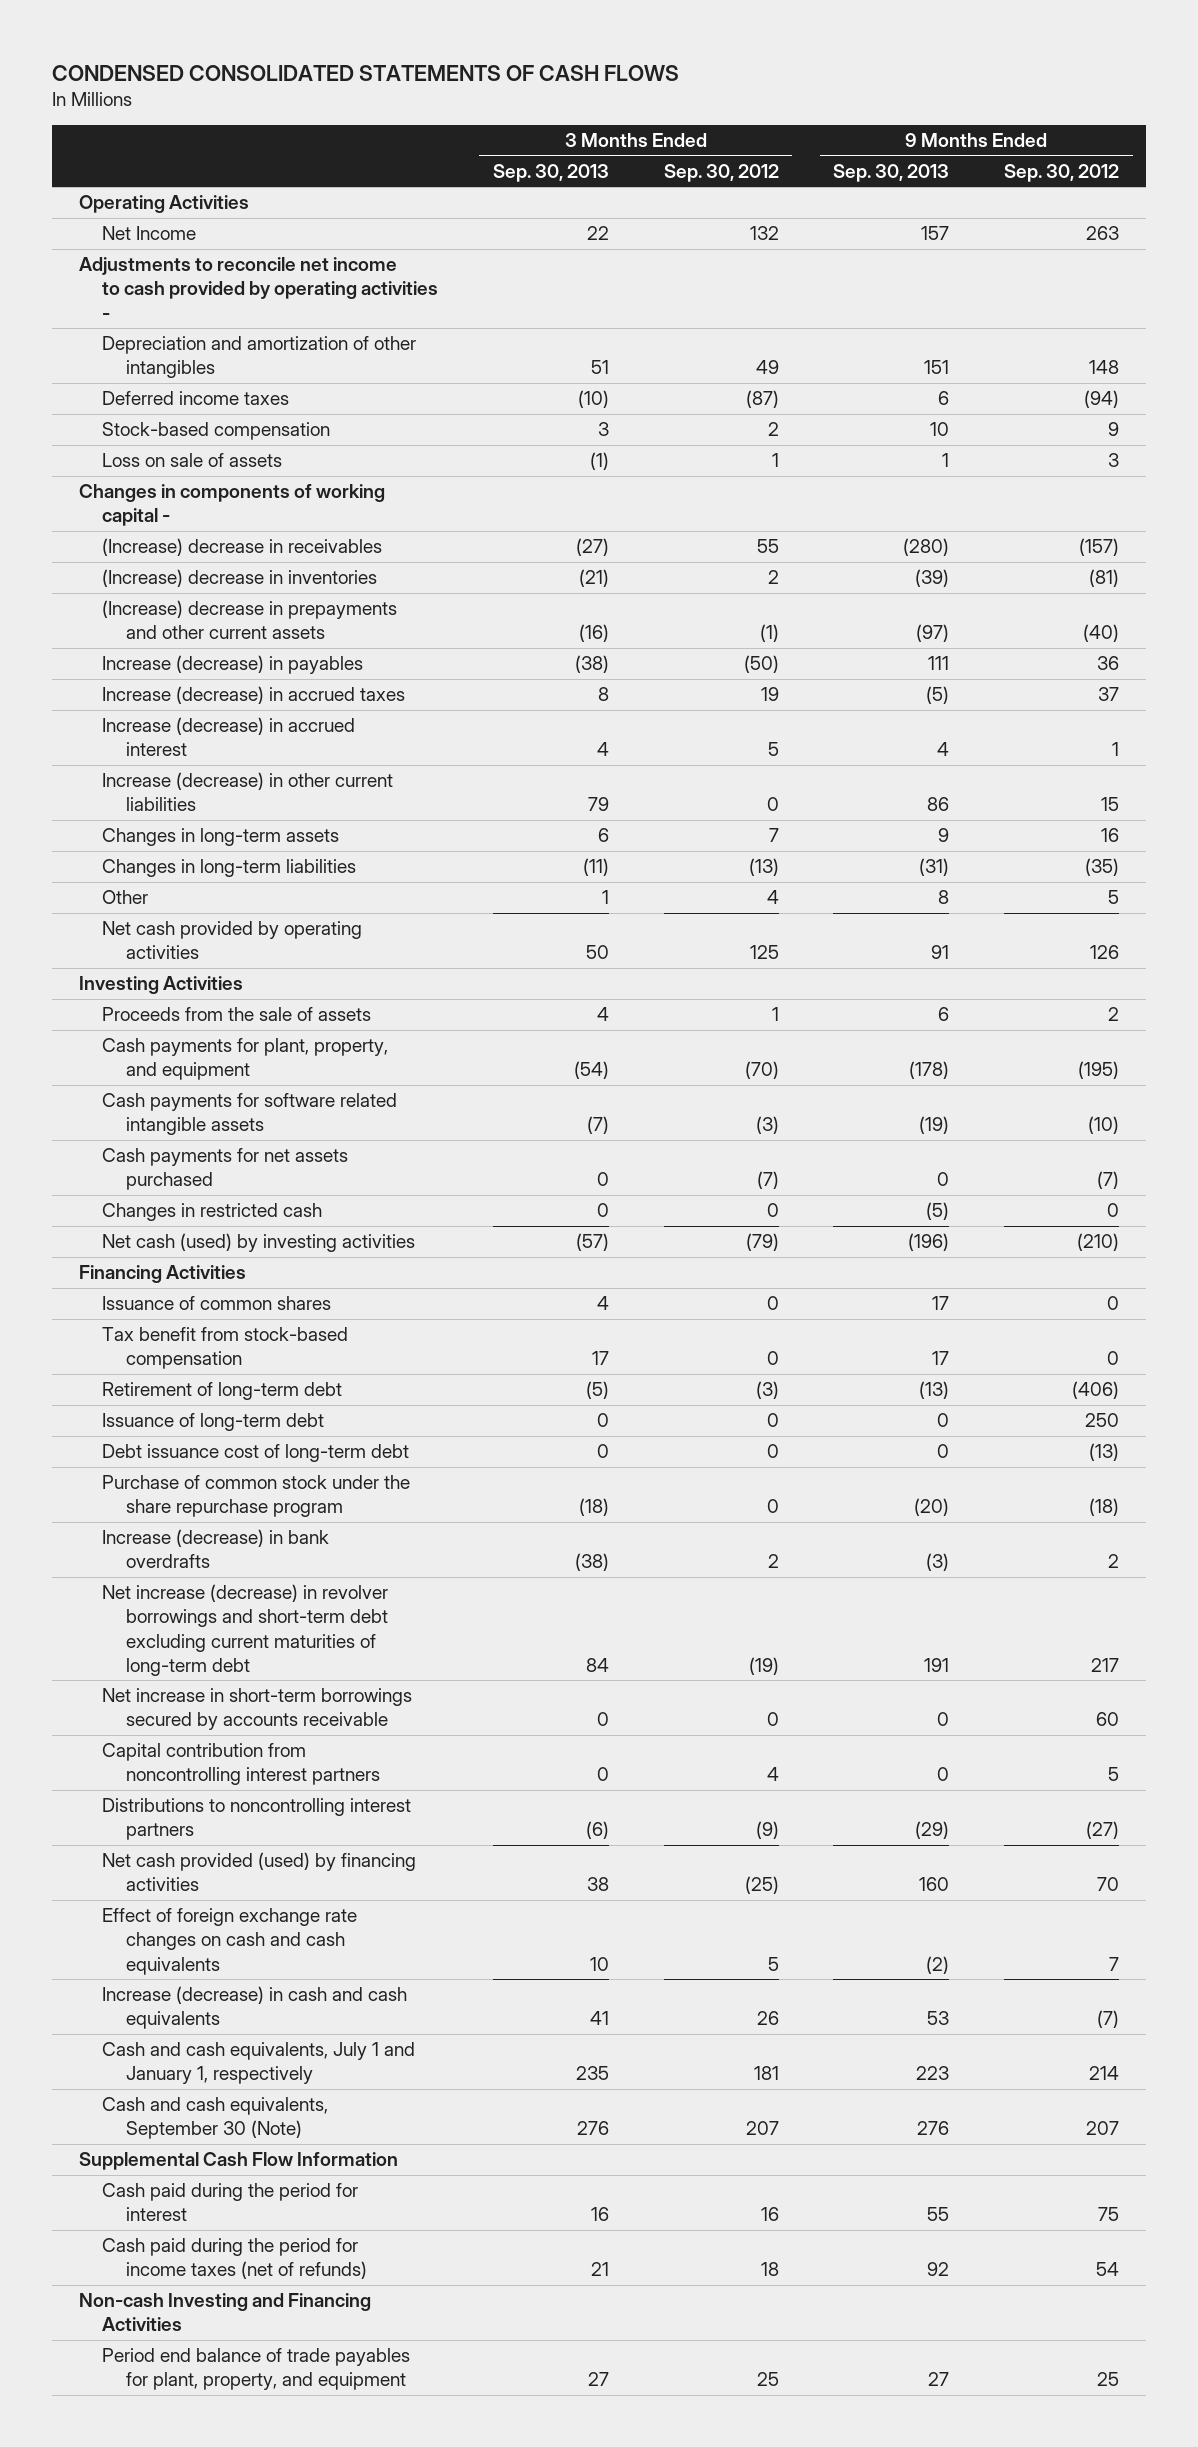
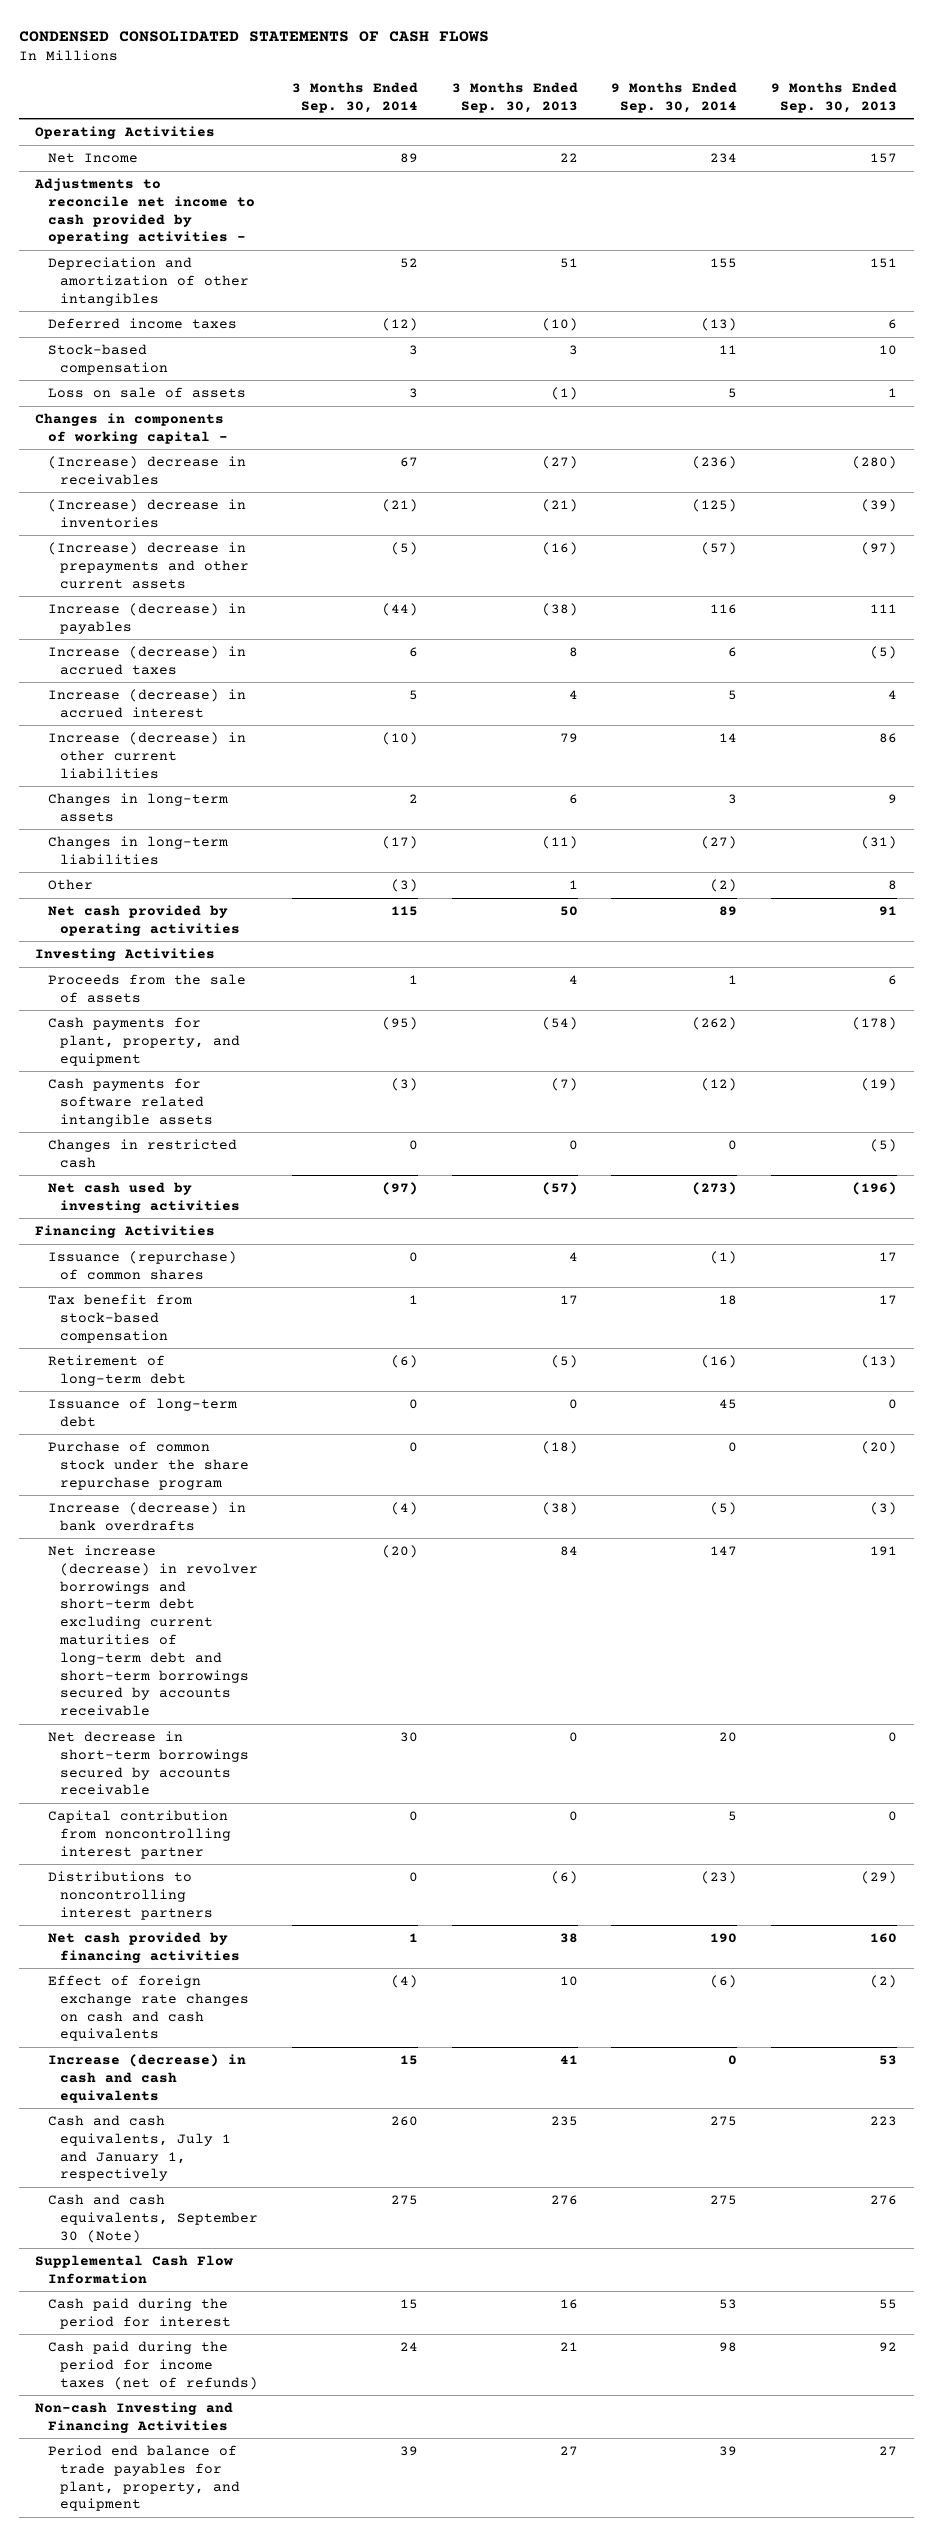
- | 3 Months Ended Sep. 30, 2013 | 3 Months Ended Sep. 30, 2012 | 9 Months Ended Sep. 30, 2013 | 9 Months Ended Sep. 30, 2012
+ | 3 Months Ended Sep. 30, 2014 | 3 Months Ended Sep. 30, 2013 | 9 Months Ended Sep. 30, 2014 | 9 Months Ended Sep. 30, 2013
- Cash payments for net assets purchased | 0 | (7) | 0 | (7)
- Net cash (used) by investing activities | (57) | (79) | (196) | (210)
+ Net cash used by investing activities | (97) | (57) | (273) | (196)
- Issuance of common shares | 4 | 0 | 17 | 0
+ Issuance (repurchase) of common shares | 0 | 4 | (1) | 17
- Debt issuance cost of long-term debt | 0 | 0 | 0 | (13)
- Net increase (decrease) in revolver borrowings and short-term debt excluding current maturities of long-term debt | 84 | (19) | 191 | 217
- Net increase in short-term borrowings secured by accounts receivable | 0 | 0 | 0 | 60
- Capital contribution from noncontrolling interest partners | 0 | 4 | 0 | 5
+ Net increase (decrease) in revolver borrowings and short-term debt excluding current maturities of long-term debt and short-term borrowings secured by accounts receivable | (20) | 84 | 147 | 191
+ Net decrease in short-term borrowings secured by accounts receivable | 30 | 0 | 20 | 0
+ Capital contribution from noncontrolling interest partner | 0 | 0 | 5 | 0
- Net cash provided (used) by financing activities | 38 | (25) | 160 | 70
+ Net cash provided by financing activities | 1 | 38 | 190 | 160

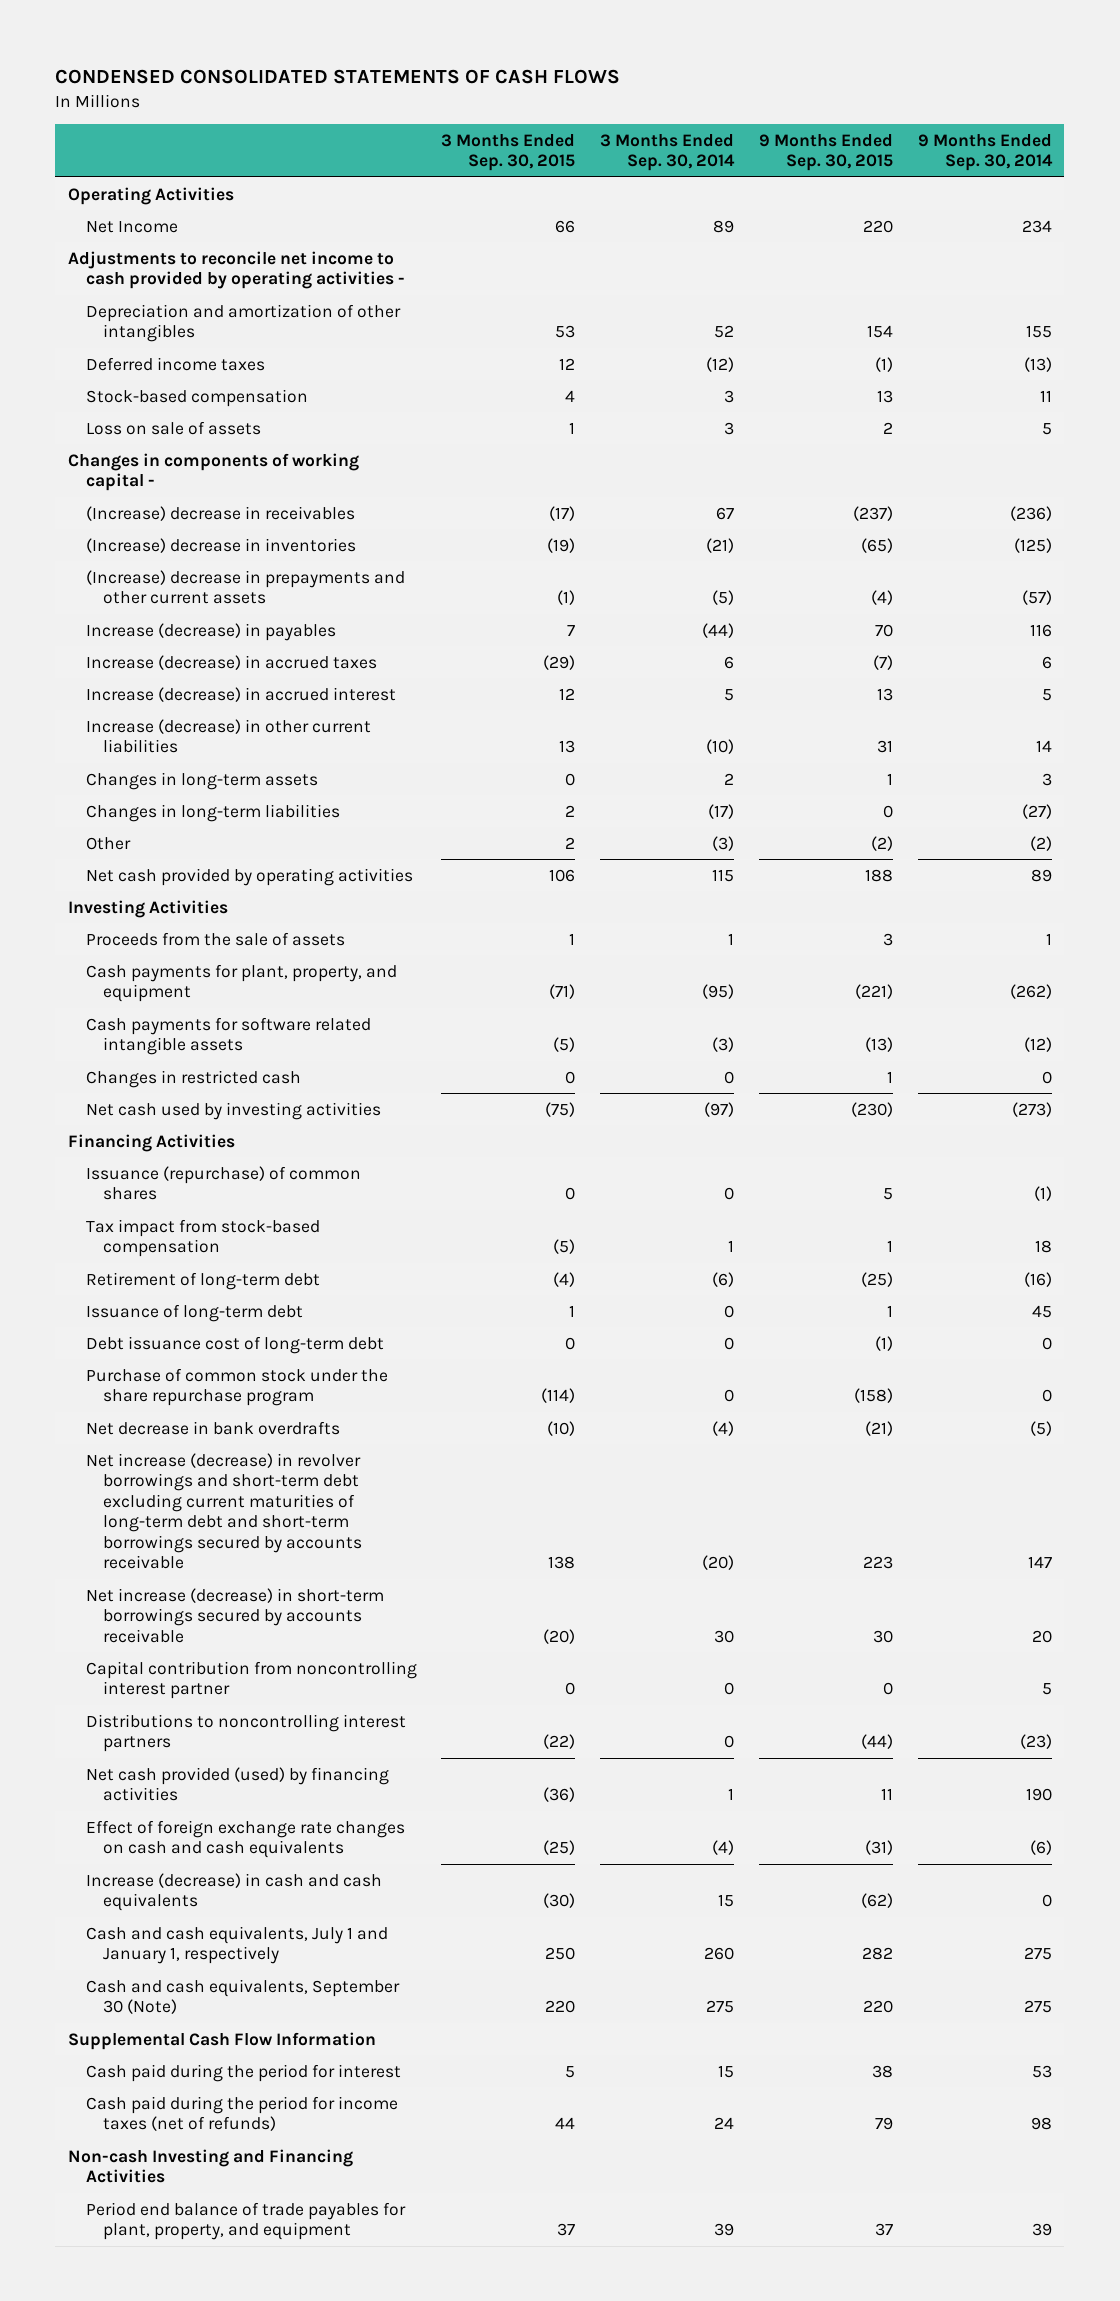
- | 3 Months Ended Sep. 30, 2014 | 3 Months Ended Sep. 30, 2013 | 9 Months Ended Sep. 30, 2014 | 9 Months Ended Sep. 30, 2013
+ | 3 Months Ended Sep. 30, 2015 | 3 Months Ended Sep. 30, 2014 | 9 Months Ended Sep. 30, 2015 | 9 Months Ended Sep. 30, 2014
- Tax benefit from stock-based compensation | 1 | 17 | 18 | 17
+ Tax impact from stock-based compensation | (5) | 1 | 1 | 18
+ Debt issuance cost of long-term debt | 0 | 0 | (1) | 0
- Increase (decrease) in bank overdrafts | (4) | (38) | (5) | (3)
+ Net decrease in bank overdrafts | (10) | (4) | (21) | (5)
- Net decrease in short-term borrowings secured by accounts receivable | 30 | 0 | 20 | 0
+ Net increase (decrease) in short-term borrowings secured by accounts receivable | (20) | 30 | 30 | 20
- Net cash provided by financing activities | 1 | 38 | 190 | 160
+ Net cash provided (used) by financing activities | (36) | 1 | 11 | 190

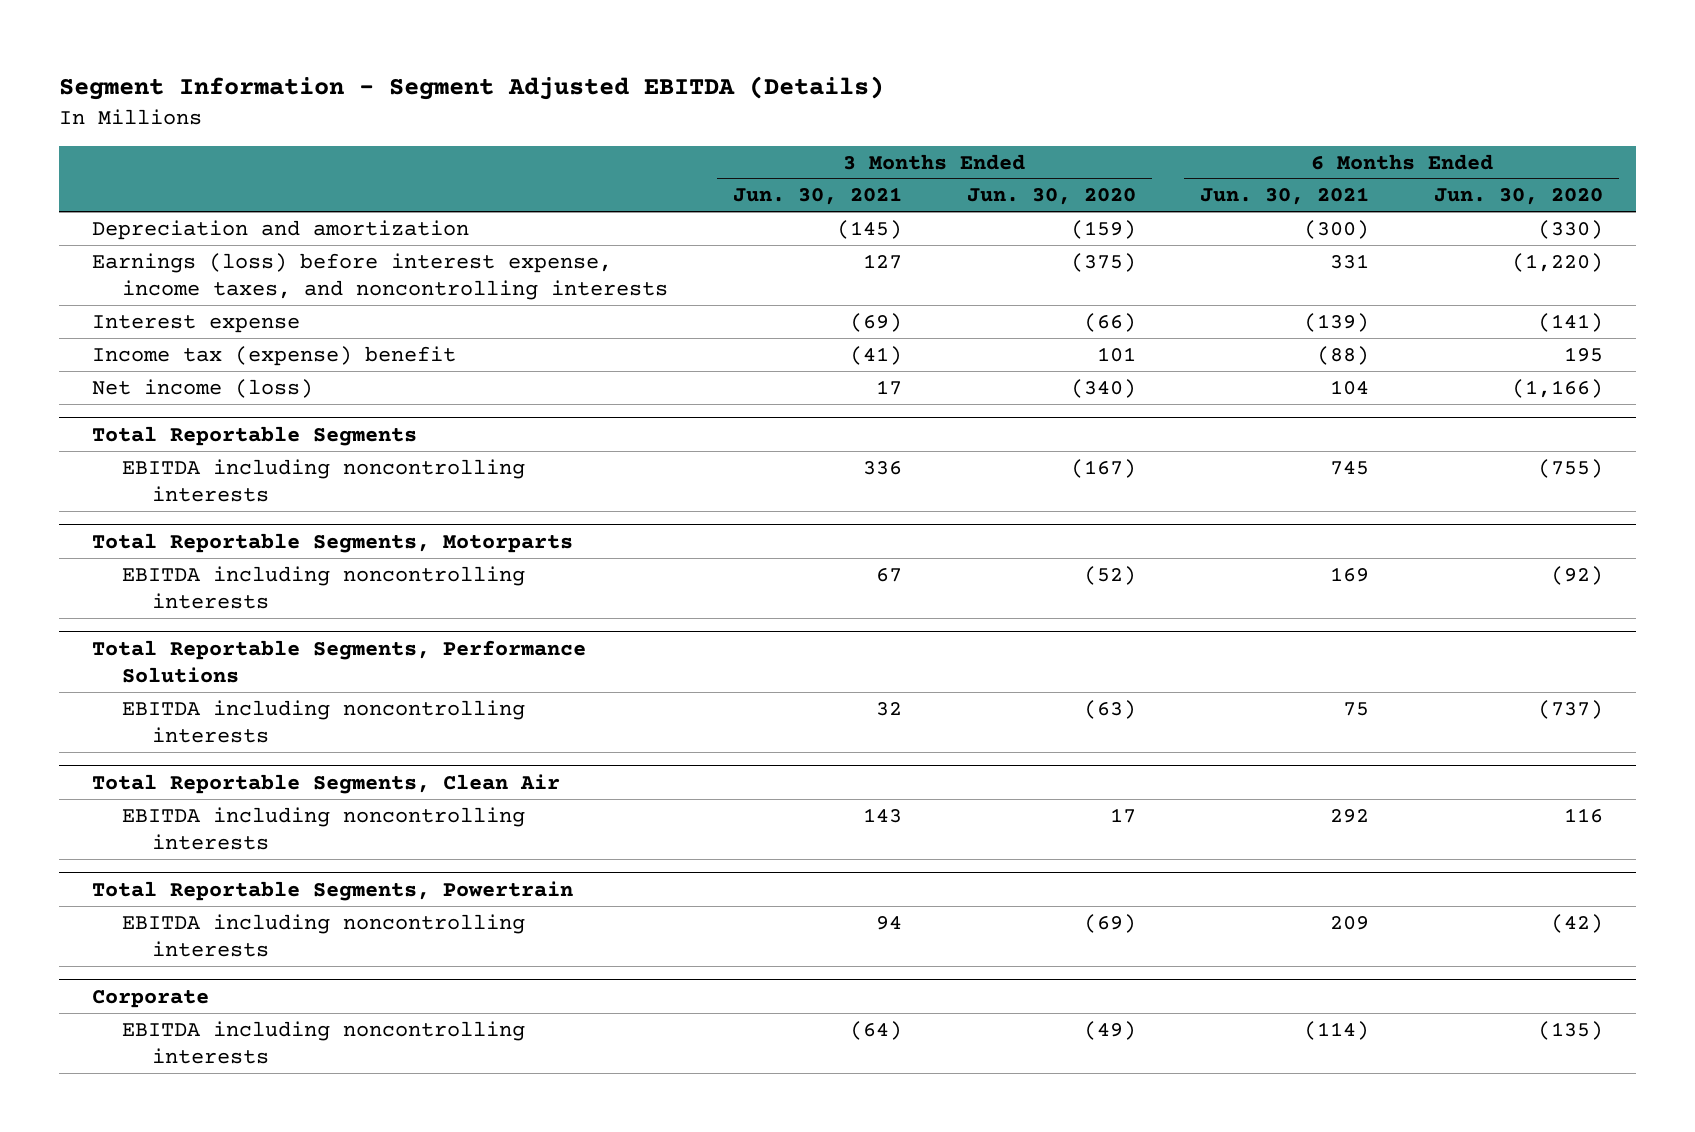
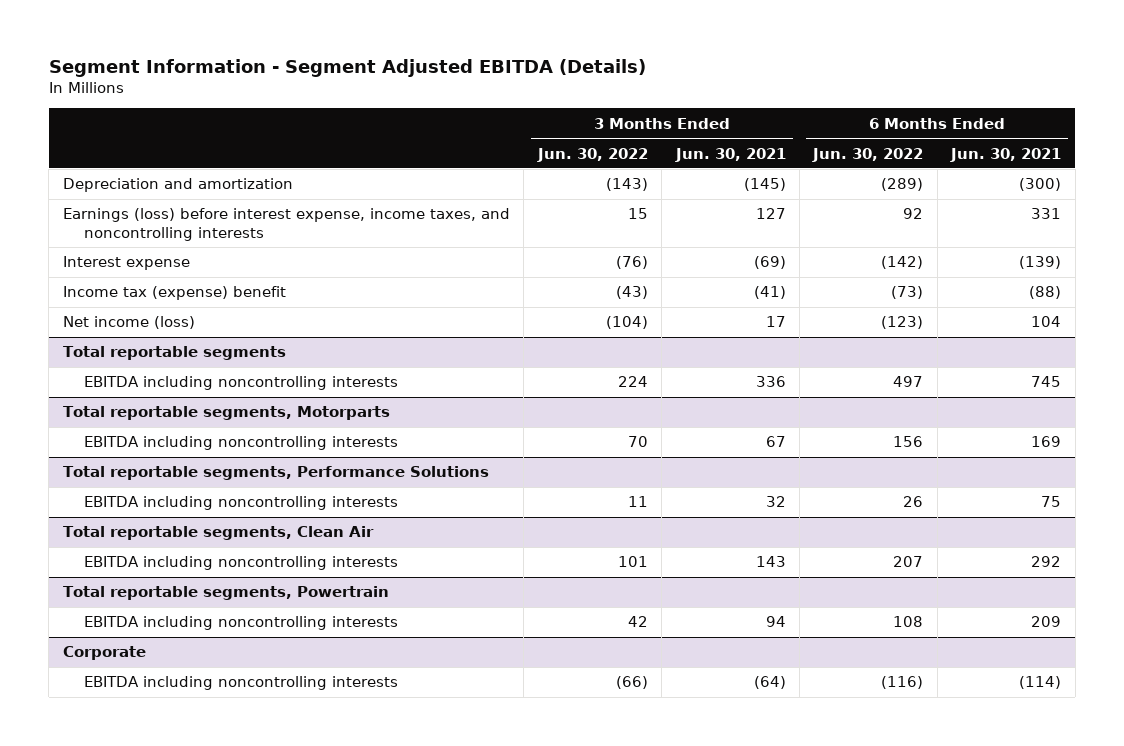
- | 3 Months Ended Jun. 30, 2021 | 3 Months Ended Jun. 30, 2020 | 6 Months Ended Jun. 30, 2021 | 6 Months Ended Jun. 30, 2020
+ | 3 Months Ended Jun. 30, 2022 | 3 Months Ended Jun. 30, 2021 | 6 Months Ended Jun. 30, 2022 | 6 Months Ended Jun. 30, 2021
- Total Reportable Segments
+ Total reportable segments
- Total Reportable Segments, Motorparts
+ Total reportable segments, Motorparts
- Total Reportable Segments, Performance Solutions
+ Total reportable segments, Performance Solutions
- Total Reportable Segments, Clean Air
+ Total reportable segments, Clean Air
- Total Reportable Segments, Powertrain
+ Total reportable segments, Powertrain

